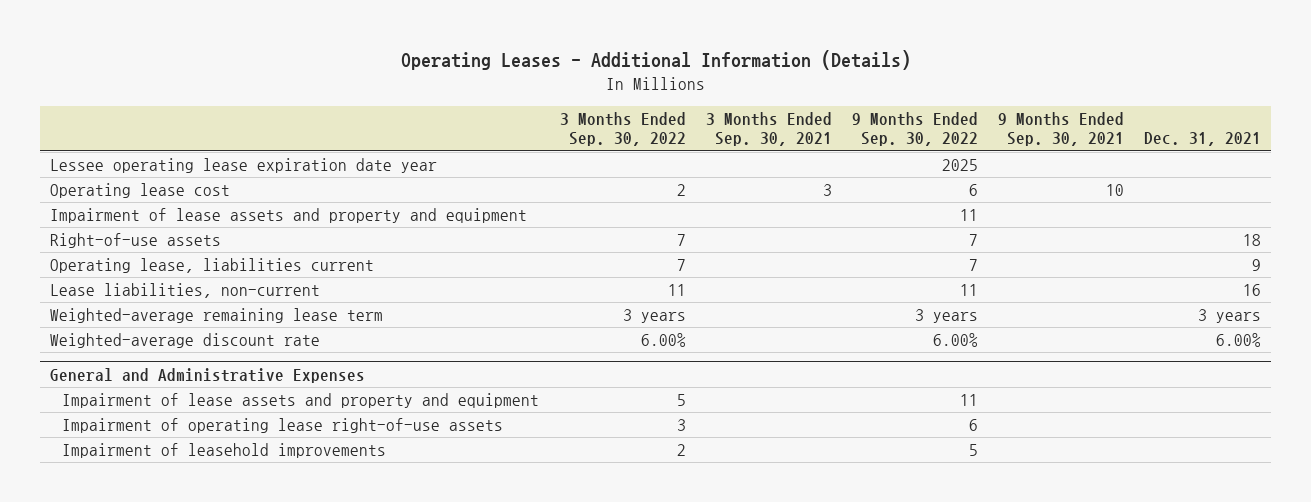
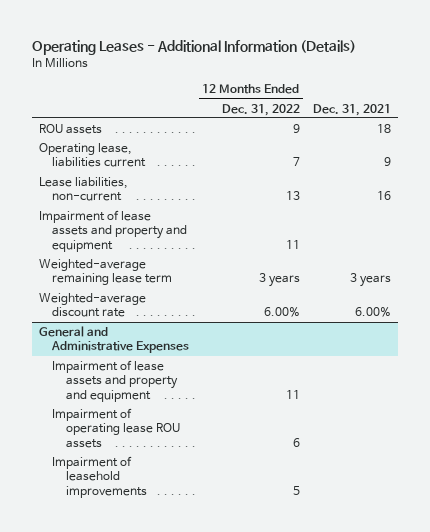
- | 3 Months Ended Sep. 30, 2022 | 3 Months Ended Sep. 30, 2021 | 9 Months Ended Sep. 30, 2022 | 9 Months Ended Sep. 30, 2021 | Dec. 31, 2021
+ | 12 Months Ended Dec. 31, 2022 | Dec. 31, 2021
- Lessee operating lease expiration date year | | | 2025 | |
- Operating lease cost | 2 | 3 | 6 | 10 |
- Right-of-use assets | 7 | | 7 | | 18
+ ROU assets | 9 | 18
moved down: Impairment of lease assets and property and equipment | 11 |
@ General and Administrative Expenses
- Impairment of operating lease right-of-use assets | 3 | | 6 | |
+ Impairment of operating lease ROU assets | 6 |

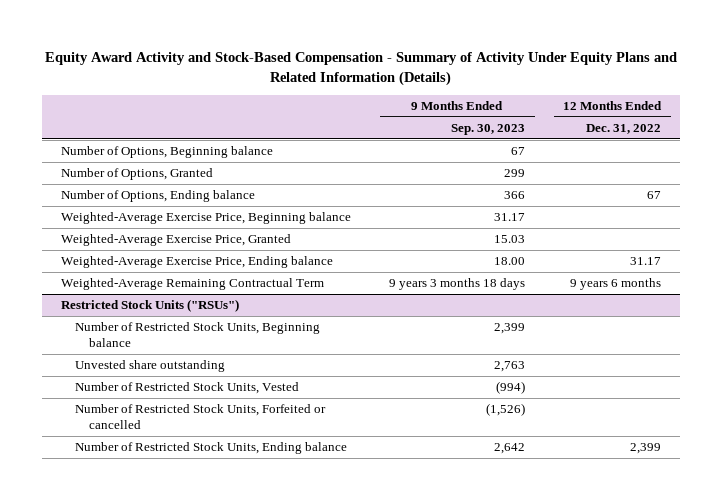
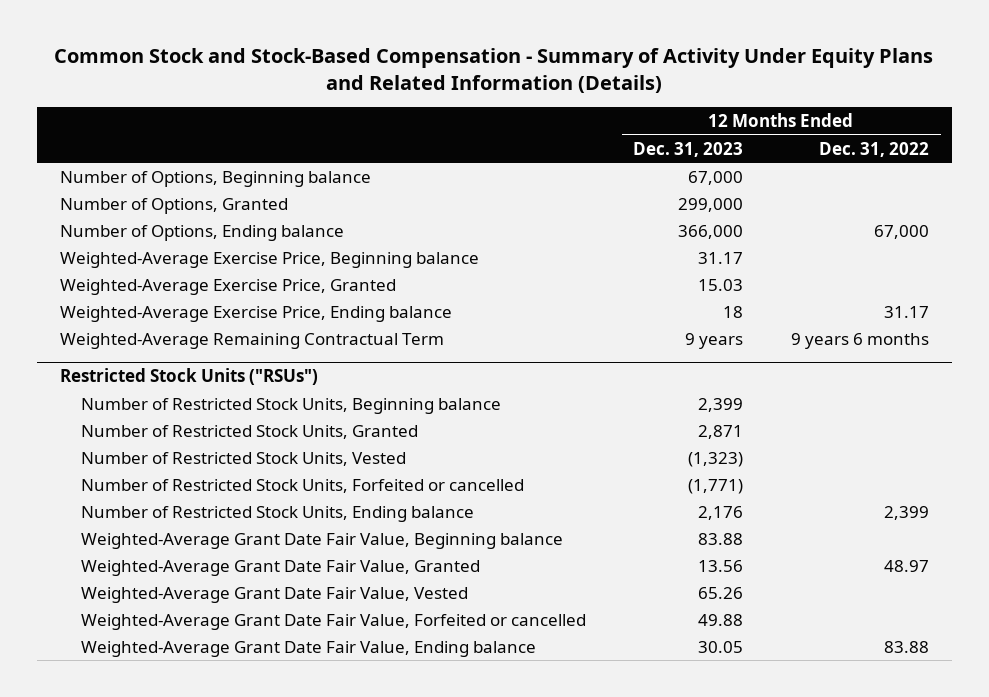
- Equity Award Activity and Stock-Based Compensation - Summary of Activity Under Equity Plans and Related Information (Details)
+ Common Stock and Stock-Based Compensation - Summary of Activity Under Equity Plans and Related Information (Details)
- | 9 Months Ended Sep. 30, 2023 | 12 Months Ended Dec. 31, 2022
+ | 12 Months Ended Dec. 31, 2023 | 12 Months Ended Dec. 31, 2022
- Number of Options, Ending balance | 366 | 67
+ Number of Options, Ending balance | 366,000 | 67,000
@ Restricted Stock Units ("RSUs")
- Unvested share outstanding | 2,763 |
+ Number of Restricted Stock Units, Granted | 2,871 |
+ Weighted-Average Grant Date Fair Value, Beginning balance | 83.88 |
+ Weighted-Average Grant Date Fair Value, Granted | 13.56 | 48.97
+ Weighted-Average Grant Date Fair Value, Vested | 65.26 |
+ Weighted-Average Grant Date Fair Value, Forfeited or cancelled | 49.88 |
+ Weighted-Average Grant Date Fair Value, Ending balance | 30.05 | 83.88

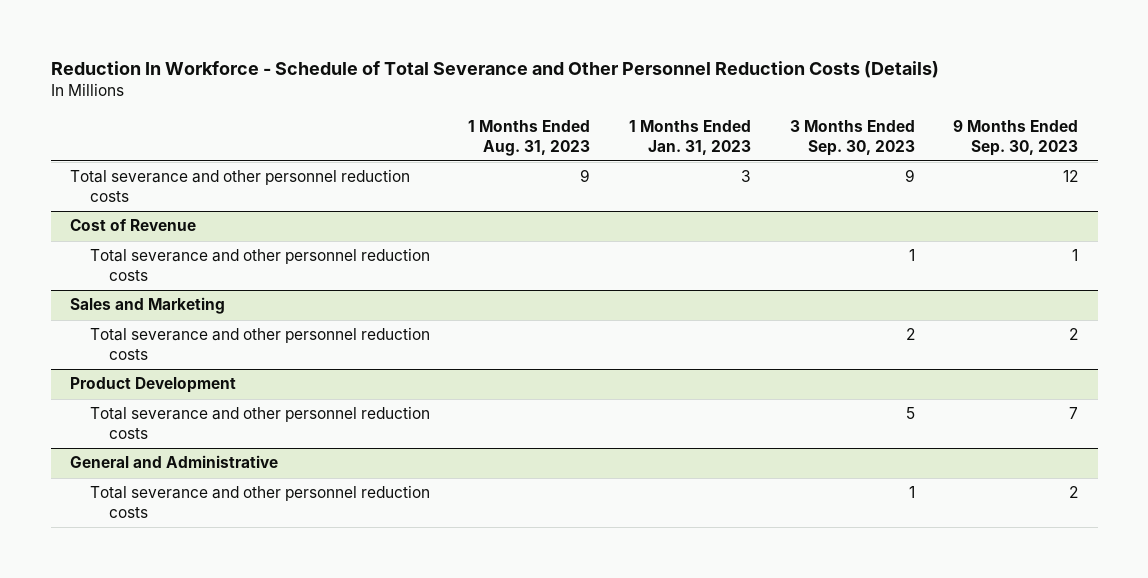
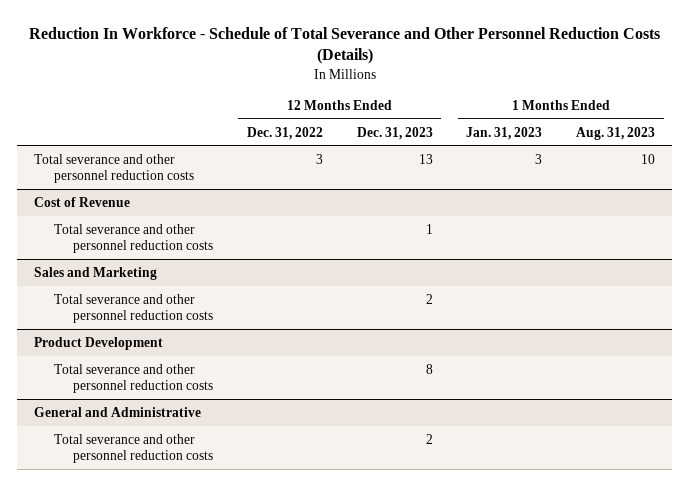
- | 1 Months Ended Aug. 31, 2023 | 1 Months Ended Jan. 31, 2023 | 3 Months Ended Sep. 30, 2023 | 9 Months Ended Sep. 30, 2023
+ | 12 Months Ended Dec. 31, 2022 | 12 Months Ended Dec. 31, 2023 | 1 Months Ended Jan. 31, 2023 | 1 Months Ended Aug. 31, 2023
- Total severance and other personnel reduction costs | 9 | 3 | 9 | 12
+ Total severance and other personnel reduction costs | 3 | 13 | 3 | 10

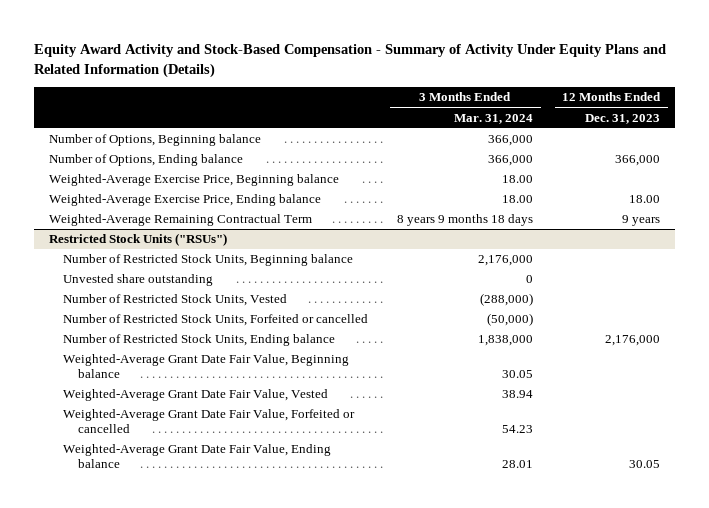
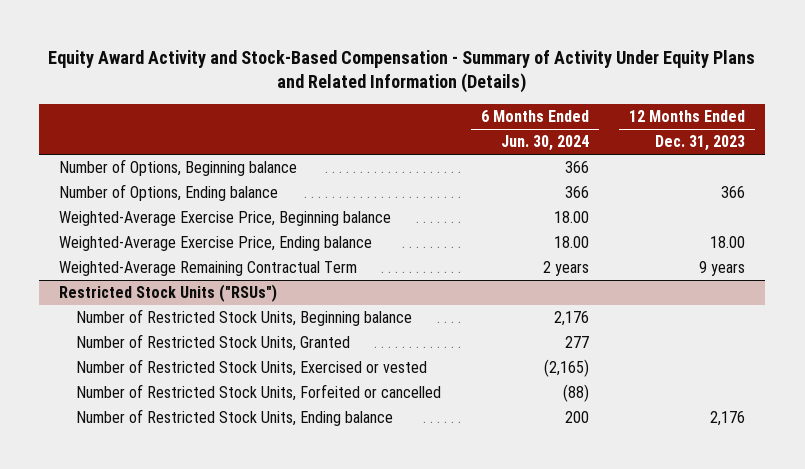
- | 3 Months Ended Mar. 31, 2024 | 12 Months Ended Dec. 31, 2023
+ | 6 Months Ended Jun. 30, 2024 | 12 Months Ended Dec. 31, 2023
- Number of Options, Ending balance | 366,000 | 366,000
+ Number of Options, Ending balance | 366 | 366
@ Restricted Stock Units ("RSUs")
- Unvested share outstanding | 0 |
- Number of Restricted Stock Units, Vested | (288,000) |
+ Number of Restricted Stock Units, Granted | 277 |
+ Number of Restricted Stock Units, Exercised or vested | (2,165) |
- Number of Restricted Stock Units, Ending balance | 1,838,000 | 2,176,000
- Weighted-Average Grant Date Fair Value, Beginning balance | 30.05 |
- Weighted-Average Grant Date Fair Value, Vested | 38.94 |
- Weighted-Average Grant Date Fair Value, Forfeited or cancelled | 54.23 |
- Weighted-Average Grant Date Fair Value, Ending balance | 28.01 | 30.05
+ Number of Restricted Stock Units, Ending balance | 200 | 2,176

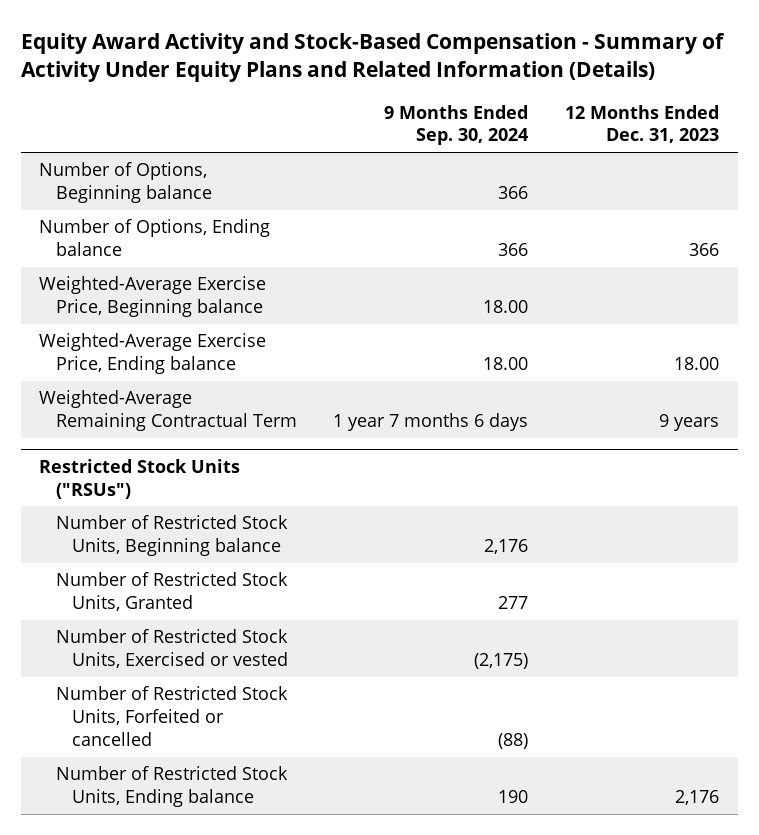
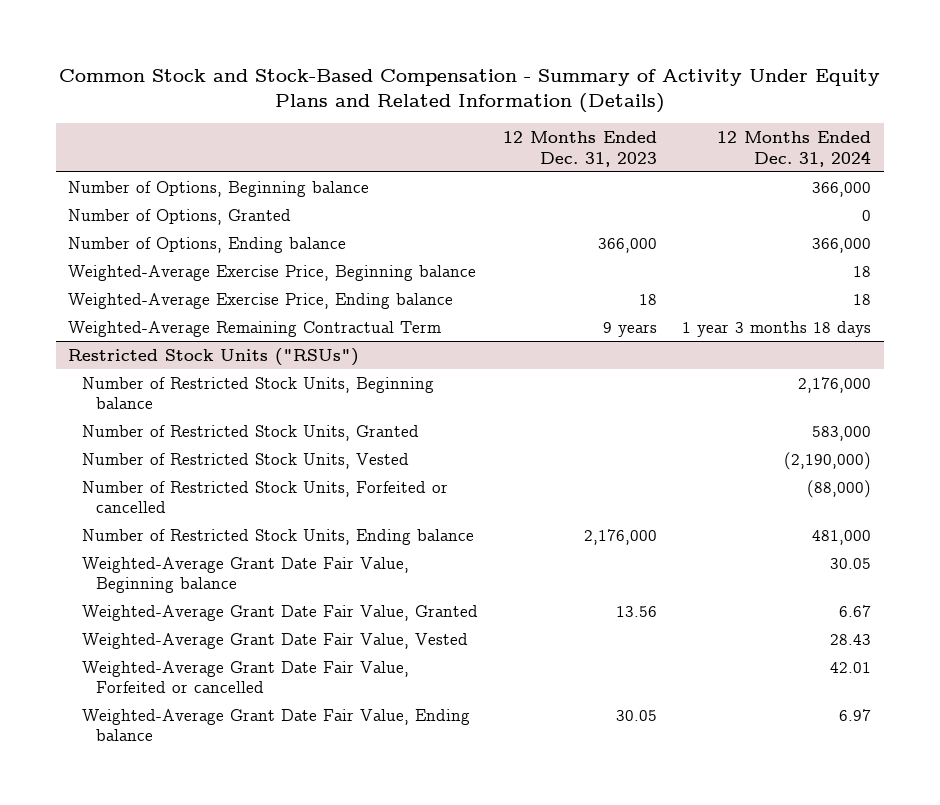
- Equity Award Activity and Stock-Based Compensation - Summary of Activity Under Equity Plans and Related Information (Details)
+ Common Stock and Stock-Based Compensation - Summary of Activity Under Equity Plans and Related Information (Details)
- | 9 Months Ended Sep. 30, 2024 | 12 Months Ended Dec. 31, 2023
+ | 12 Months Ended Dec. 31, 2023 | 12 Months Ended Dec. 31, 2024
- Number of Options, Ending balance | 366 | 366
+ Number of Options, Granted | | 0
+ Number of Options, Ending balance | 366,000 | 366,000
- Weighted-Average Exercise Price, Ending balance | 18.00 | 18.00
+ Weighted-Average Exercise Price, Ending balance | 18 | 18
@ Restricted Stock Units ("RSUs")
- Number of Restricted Stock Units, Exercised or vested | (2,175) |
+ Number of Restricted Stock Units, Vested | | (2,190,000)
- Number of Restricted Stock Units, Ending balance | 190 | 2,176
+ Number of Restricted Stock Units, Ending balance | 2,176,000 | 481,000
+ Weighted-Average Grant Date Fair Value, Beginning balance | | 30.05
+ Weighted-Average Grant Date Fair Value, Granted | 13.56 | 6.67
+ Weighted-Average Grant Date Fair Value, Vested | | 28.43
+ Weighted-Average Grant Date Fair Value, Forfeited or cancelled | | 42.01
+ Weighted-Average Grant Date Fair Value, Ending balance | 30.05 | 6.97

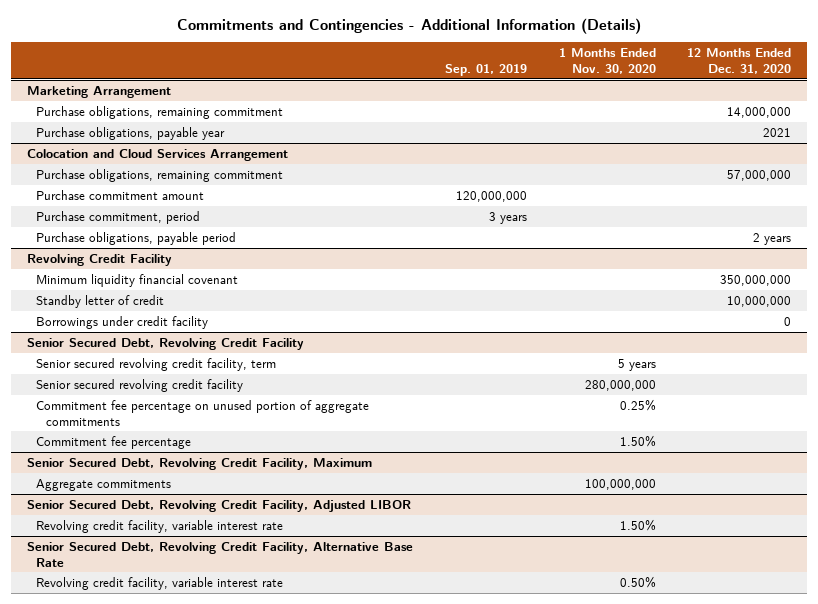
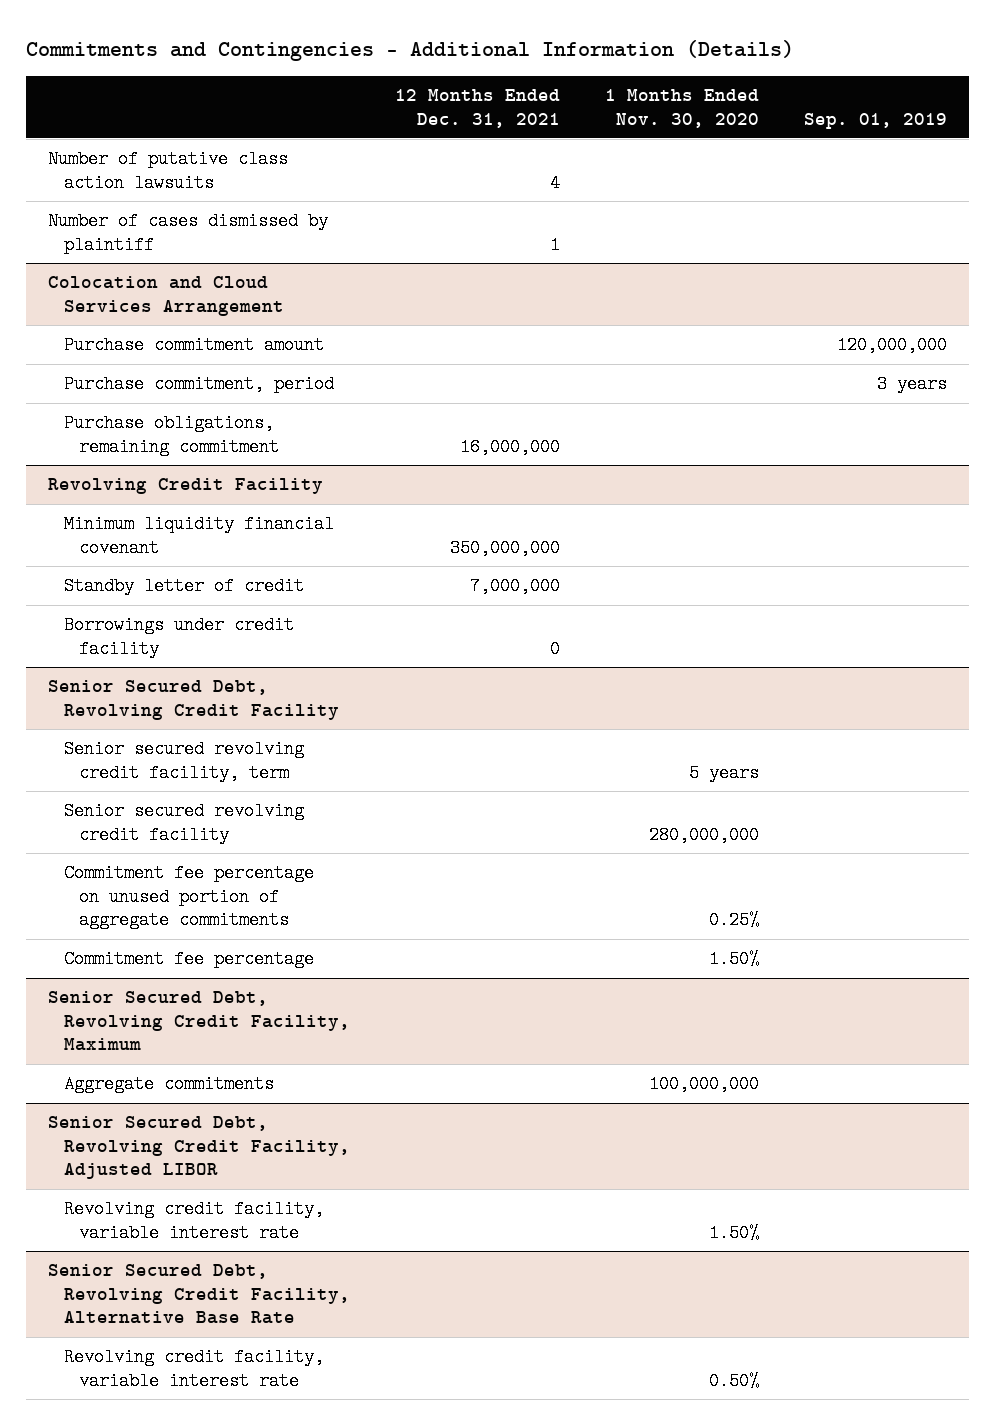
- | Sep. 01, 2019 | 1 Months Ended Nov. 30, 2020 | 12 Months Ended Dec. 31, 2020
+ | 12 Months Ended Dec. 31, 2021 | 1 Months Ended Nov. 30, 2020 | Sep. 01, 2019
- Marketing Arrangement
- Purchase obligations, remaining commitment | | | 14,000,000
- Purchase obligations, payable year | | | 2021
+ Number of putative class action lawsuits | 4 | |
+ Number of cases dismissed by plaintiff | 1 | |
@ Colocation and Cloud Services Arrangement
- Purchase obligations, payable period | | | 2 years
moved down: Purchase obligations, remaining commitment | 16,000,000 | |

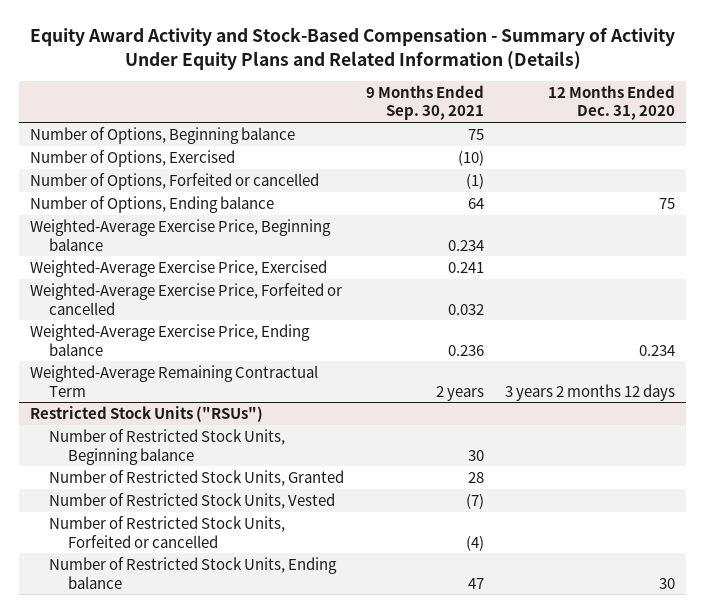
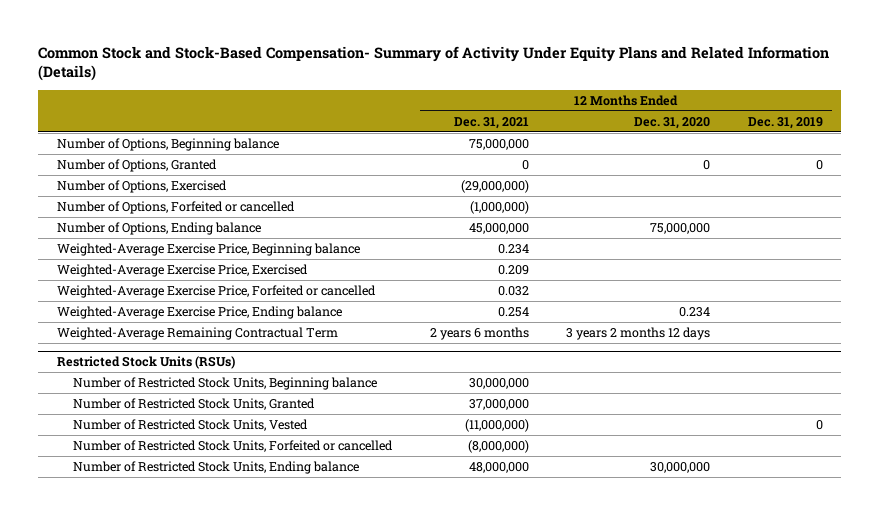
- Equity Award Activity and Stock-Based Compensation - Summary of Activity Under Equity Plans and Related Information (Details)
+ Common Stock and Stock-Based Compensation- Summary of Activity Under Equity Plans and Related Information (Details)
- | 9 Months Ended Sep. 30, 2021 | 12 Months Ended Dec. 31, 2020
+ | 12 Months Ended Dec. 31, 2021 | 12 Months Ended Dec. 31, 2020 | 12 Months Ended Dec. 31, 2019
+ Number of Options, Granted | 0 | 0 | 0
- Number of Options, Ending balance | 64 | 75
+ Number of Options, Ending balance | 45,000,000 | 75,000,000 |
- Restricted Stock Units ("RSUs")
+ Restricted Stock Units (RSUs)
- Number of Restricted Stock Units, Ending balance | 47 | 30
+ Number of Restricted Stock Units, Ending balance | 48,000,000 | 30,000,000 |

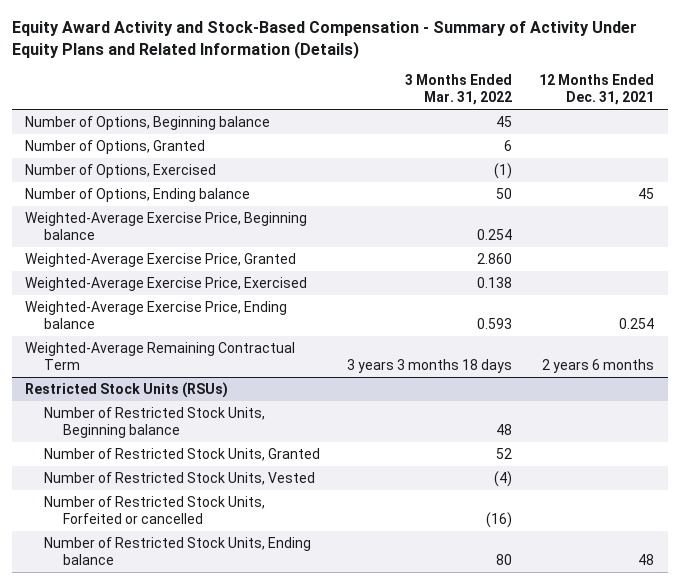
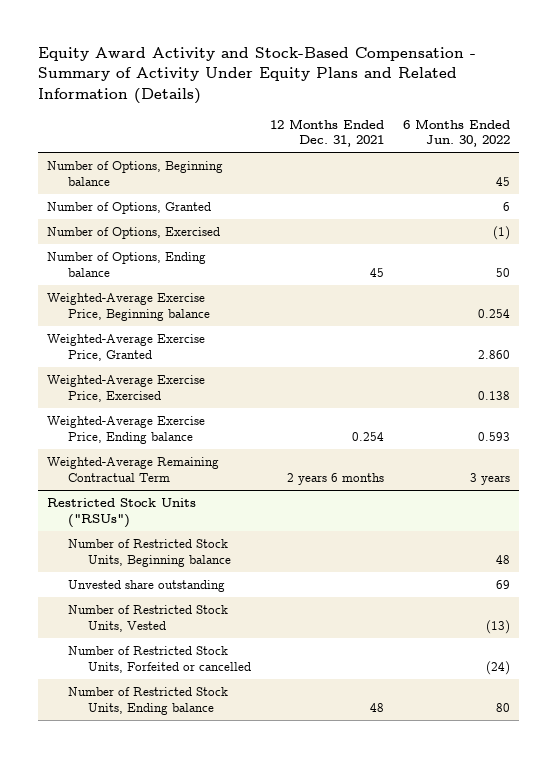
- | 3 Months Ended Mar. 31, 2022 | 12 Months Ended Dec. 31, 2021
+ | 12 Months Ended Dec. 31, 2021 | 6 Months Ended Jun. 30, 2022
- Restricted Stock Units (RSUs)
+ Restricted Stock Units ("RSUs")
- Number of Restricted Stock Units, Granted | 52 |
+ Unvested share outstanding | | 69

